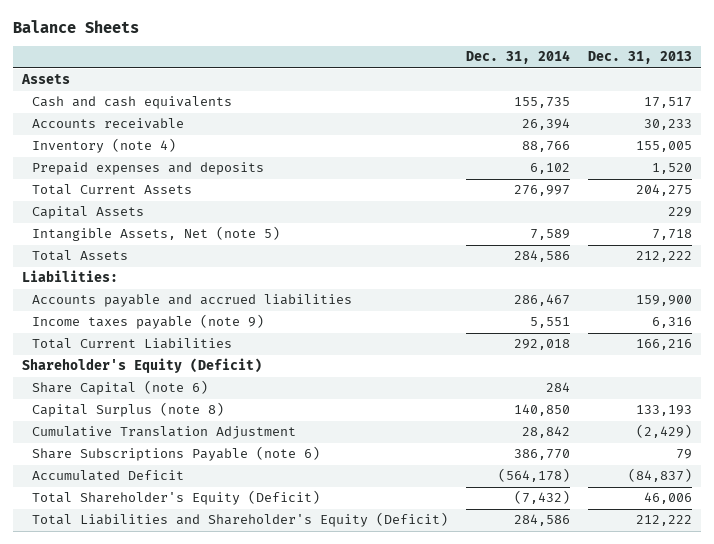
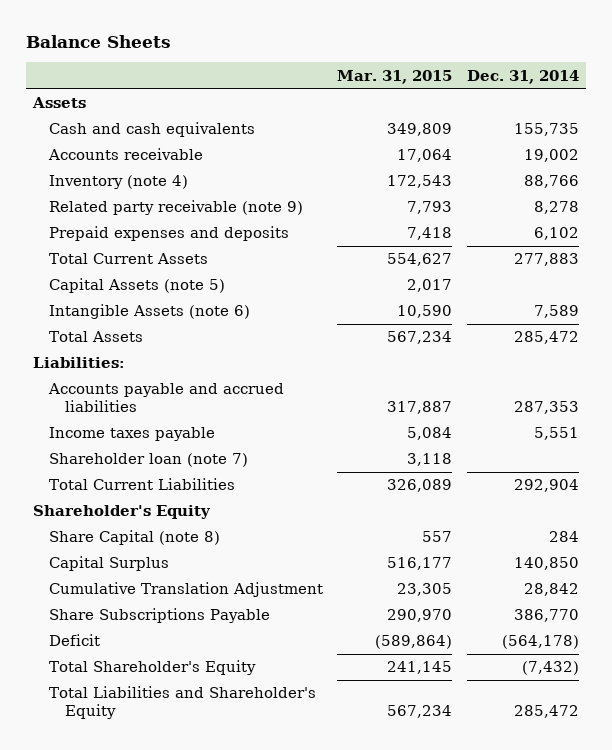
- | Dec. 31, 2014 | Dec. 31, 2013
+ | Mar. 31, 2015 | Dec. 31, 2014
- Accounts receivable | 26,394 | 30,233
+ Accounts receivable | 17,064 | 19,002
+ Related party receivable (note 9) | 7,793 | 8,278
- Total Current Assets | 276,997 | 204,275
- Capital Assets | | 229
- Intangible Assets, Net (note 5) | 7,589 | 7,718
- Total Assets | 284,586 | 212,222
+ Total Current Assets | 554,627 | 277,883
+ Capital Assets (note 5) | 2,017 |
+ Intangible Assets (note 6) | 10,590 | 7,589
+ Total Assets | 567,234 | 285,472
- Accounts payable and accrued liabilities | 286,467 | 159,900
- Income taxes payable (note 9) | 5,551 | 6,316
- Total Current Liabilities | 292,018 | 166,216
- Shareholder's Equity (Deficit)
- Share Capital (note 6) | 284 |
- Capital Surplus (note 8) | 140,850 | 133,193
+ Accounts payable and accrued liabilities | 317,887 | 287,353
+ Income taxes payable | 5,084 | 5,551
+ Shareholder loan (note 7) | 3,118 |
+ Total Current Liabilities | 326,089 | 292,904
+ Shareholder's Equity
+ Share Capital (note 8) | 557 | 284
+ Capital Surplus | 516,177 | 140,850
- Share Subscriptions Payable (note 6) | 386,770 | 79
- Accumulated Deficit | (564,178) | (84,837)
- Total Shareholder's Equity (Deficit) | (7,432) | 46,006
- Total Liabilities and Shareholder's Equity (Deficit) | 284,586 | 212,222
+ Share Subscriptions Payable | 290,970 | 386,770
+ Deficit | (589,864) | (564,178)
+ Total Shareholder's Equity | 241,145 | (7,432)
+ Total Liabilities and Shareholder's Equity | 567,234 | 285,472

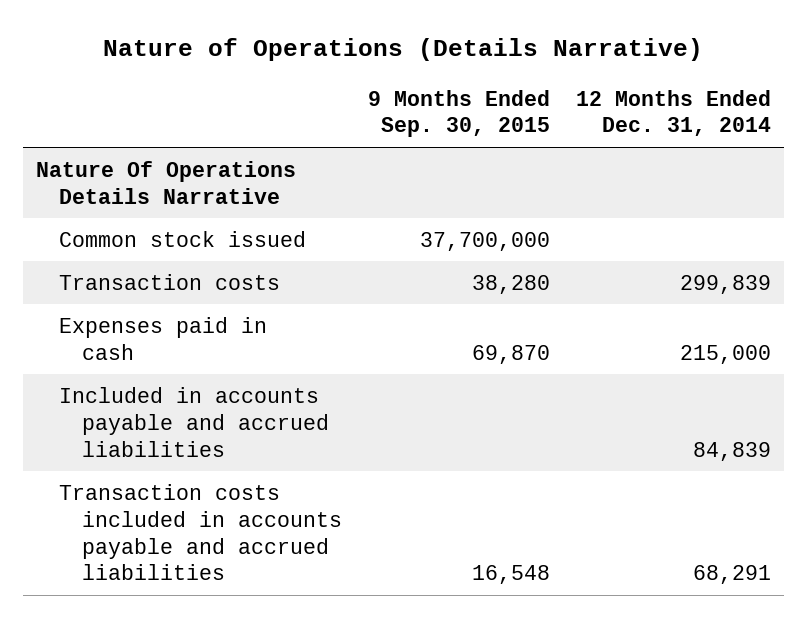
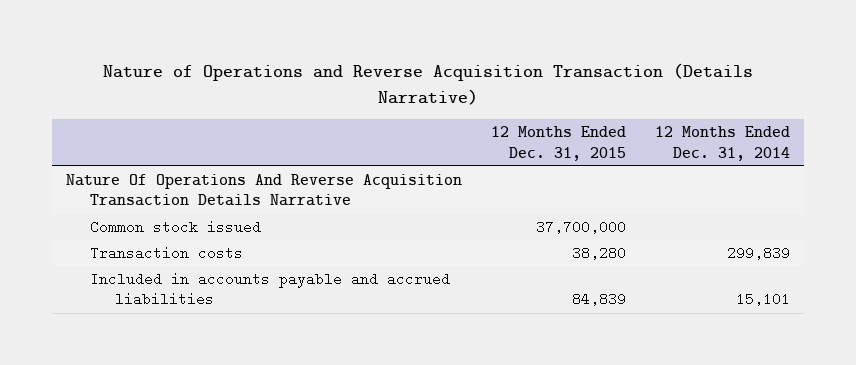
- Nature of Operations (Details Narrative)
+ Nature of Operations and Reverse Acquisition Transaction (Details Narrative)
- | 9 Months Ended Sep. 30, 2015 | 12 Months Ended Dec. 31, 2014
+ | 12 Months Ended Dec. 31, 2015 | 12 Months Ended Dec. 31, 2014
- Nature Of Operations Details Narrative
+ Nature Of Operations And Reverse Acquisition Transaction Details Narrative
- Expenses paid in cash | 69,870 | 215,000
- Included in accounts payable and accrued liabilities | | 84,839
- Transaction costs included in accounts payable and accrued liabilities | 16,548 | 68,291
+ Included in accounts payable and accrued liabilities | 84,839 | 15,101

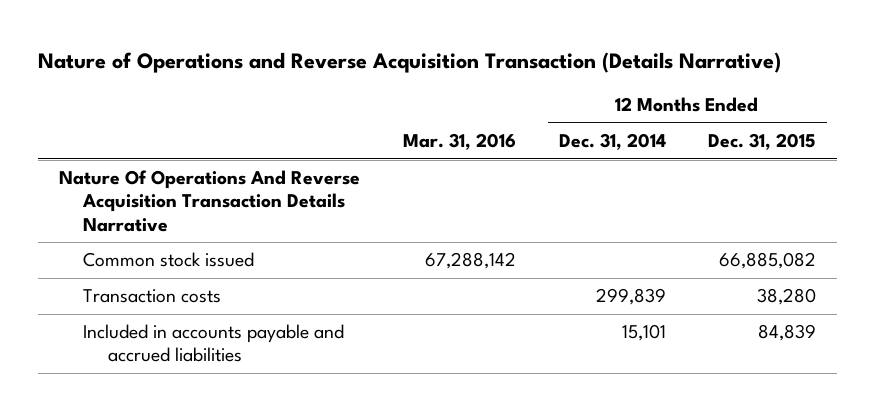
- | 12 Months Ended Dec. 31, 2015 | 12 Months Ended Dec. 31, 2014
+ | Mar. 31, 2016 | 12 Months Ended Dec. 31, 2014 | 12 Months Ended Dec. 31, 2015
- Common stock issued | 37,700,000 |
+ Common stock issued | 67,288,142 | | 66,885,082

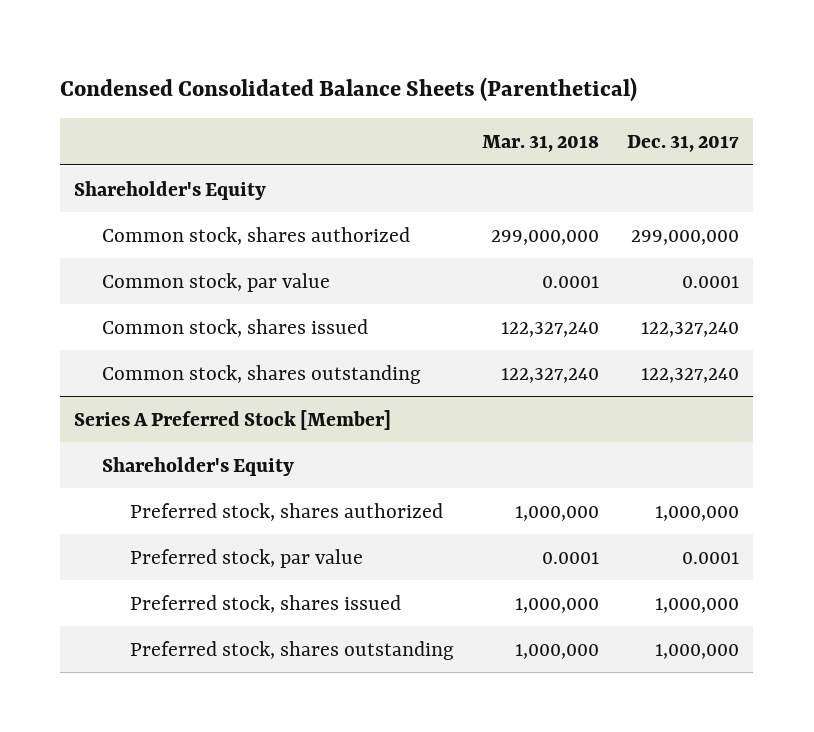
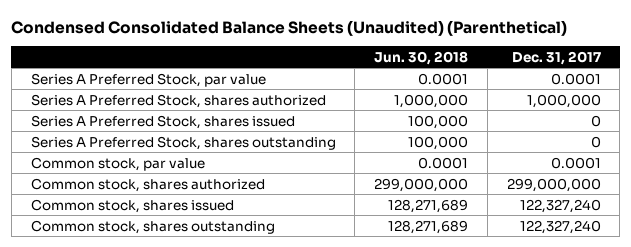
- Condensed Consolidated Balance Sheets (Parenthetical)
+ Condensed Consolidated Balance Sheets (Unaudited) (Parenthetical)
- | Mar. 31, 2018 | Dec. 31, 2017
+ | Jun. 30, 2018 | Dec. 31, 2017
- Shareholder's Equity
+ Series A Preferred Stock, par value | 0.0001 | 0.0001
+ Series A Preferred Stock, shares authorized | 1,000,000 | 1,000,000
+ Series A Preferred Stock, shares issued | 100,000 | 0
+ Series A Preferred Stock, shares outstanding | 100,000 | 0
moved down: Common stock, shares authorized | 299,000,000 | 299,000,000
- Series A Preferred Stock [Member]
- Shareholder's Equity
- Preferred stock, shares authorized | 1,000,000 | 1,000,000
- Preferred stock, par value | 0.0001 | 0.0001
- Preferred stock, shares issued | 1,000,000 | 1,000,000
- Preferred stock, shares outstanding | 1,000,000 | 1,000,000

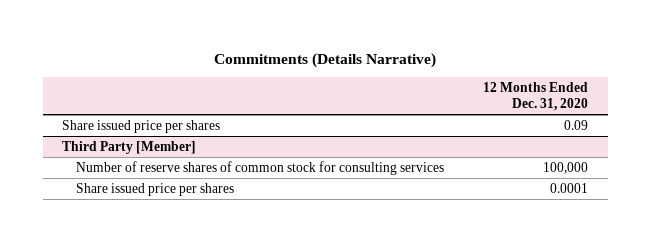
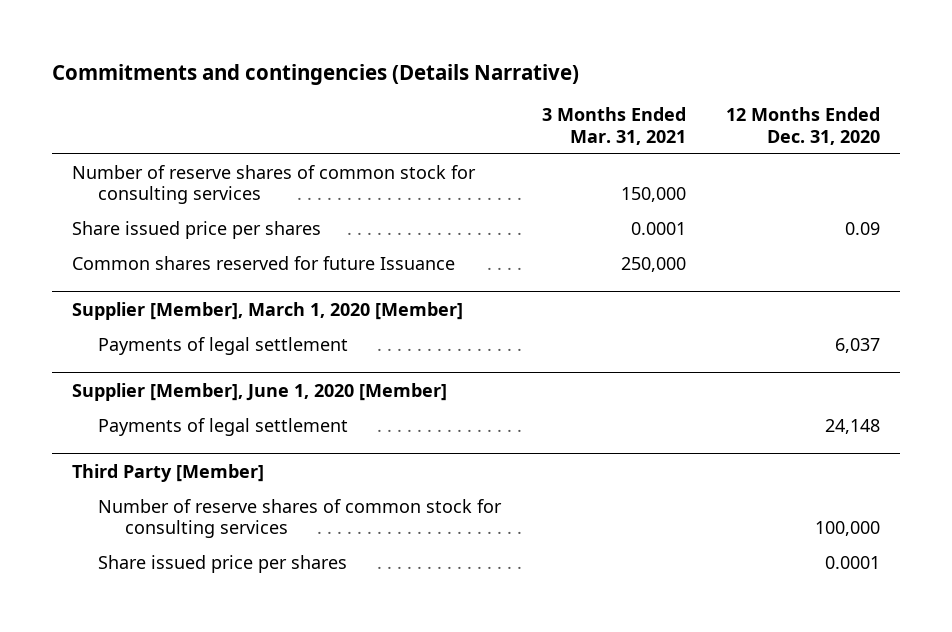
- Commitments (Details Narrative)
+ Commitments and contingencies (Details Narrative)
- | 12 Months Ended Dec. 31, 2020
+ | 3 Months Ended Mar. 31, 2021 | 12 Months Ended Dec. 31, 2020
+ Number of reserve shares of common stock for consulting services | 150,000 |
+ Common shares reserved for future Issuance | 250,000 |
+ Supplier [Member], March 1, 2020 [Member]
+ Payments of legal settlement | | 6,037
+ Supplier [Member], June 1, 2020 [Member]
+ Payments of legal settlement | | 24,148

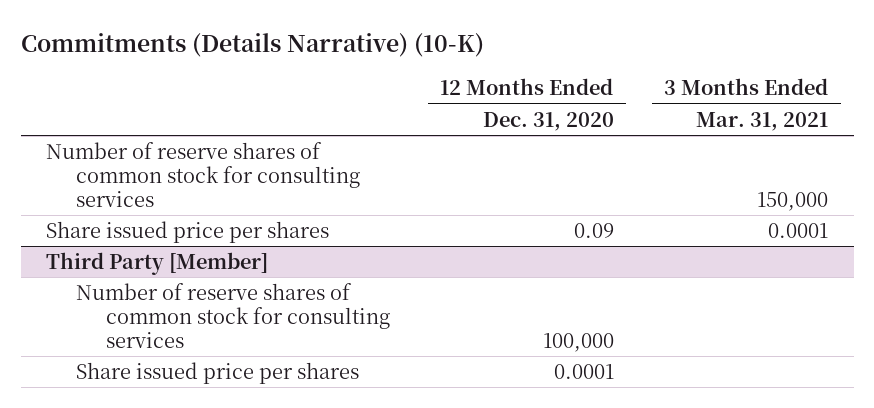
- Commitments and contingencies (Details Narrative)
+ Commitments (Details Narrative) (10-K)
- | 3 Months Ended Mar. 31, 2021 | 12 Months Ended Dec. 31, 2020
+ | 12 Months Ended Dec. 31, 2020 | 3 Months Ended Mar. 31, 2021
- Common shares reserved for future Issuance | 250,000 |
- Supplier [Member], March 1, 2020 [Member]
- Payments of legal settlement | | 6,037
- Supplier [Member], June 1, 2020 [Member]
- Payments of legal settlement | | 24,148

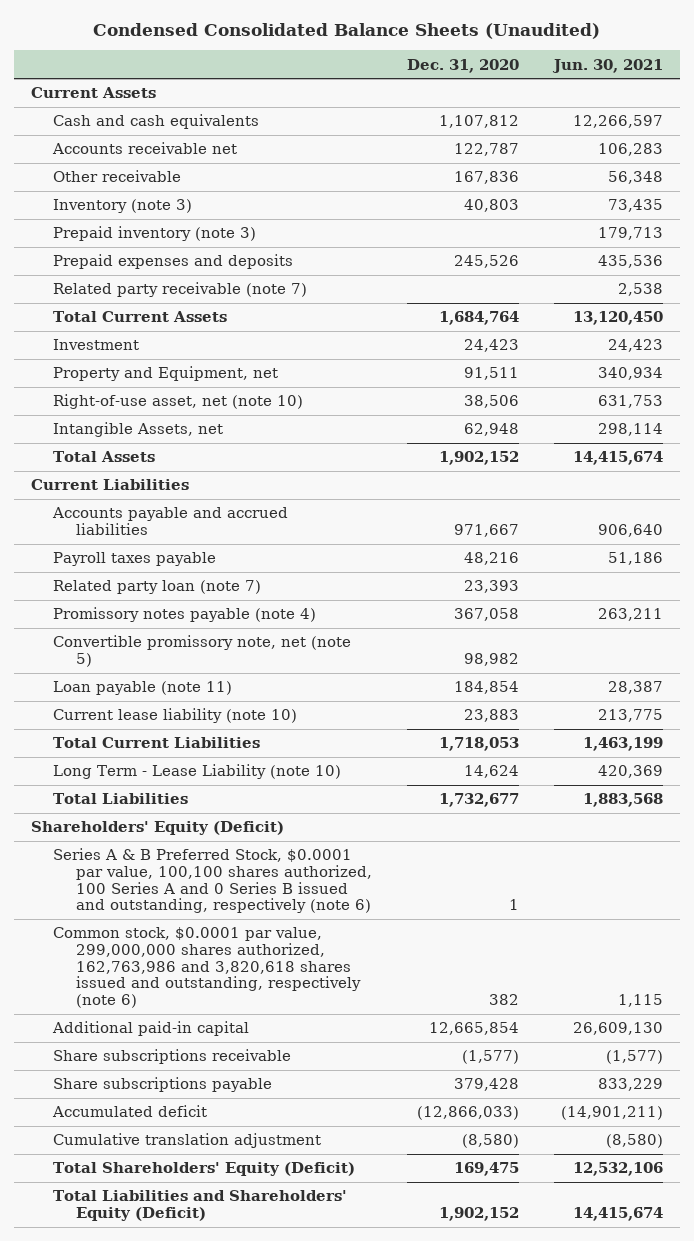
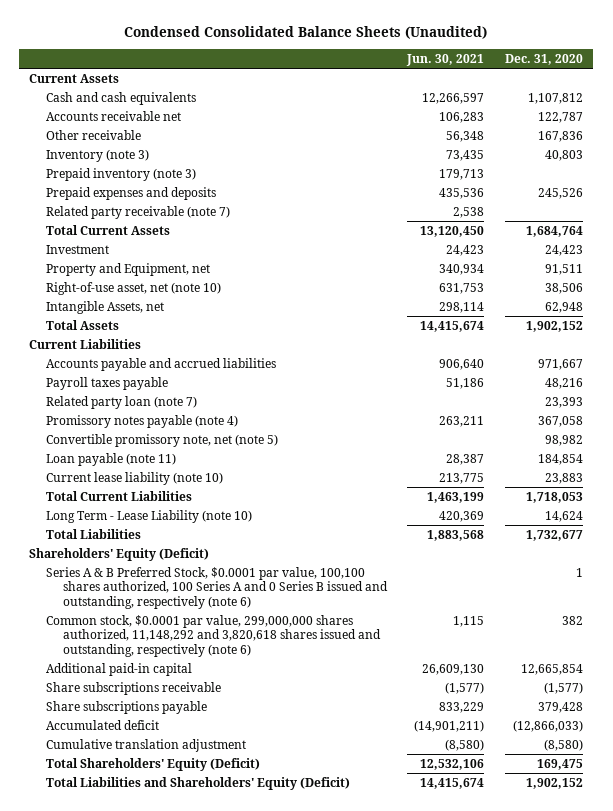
- | Dec. 31, 2020 | Jun. 30, 2021
+ | Jun. 30, 2021 | Dec. 31, 2020
- Common stock, $0.0001 par value, 299,000,000 shares authorized, 162,763,986 and 3,820,618 shares issued and outstanding, respectively (note 6) | 382 | 1,115
+ Common stock, $0.0001 par value, 299,000,000 shares authorized, 11,148,292 and 3,820,618 shares issued and outstanding, respectively (note 6) | 1,115 | 382

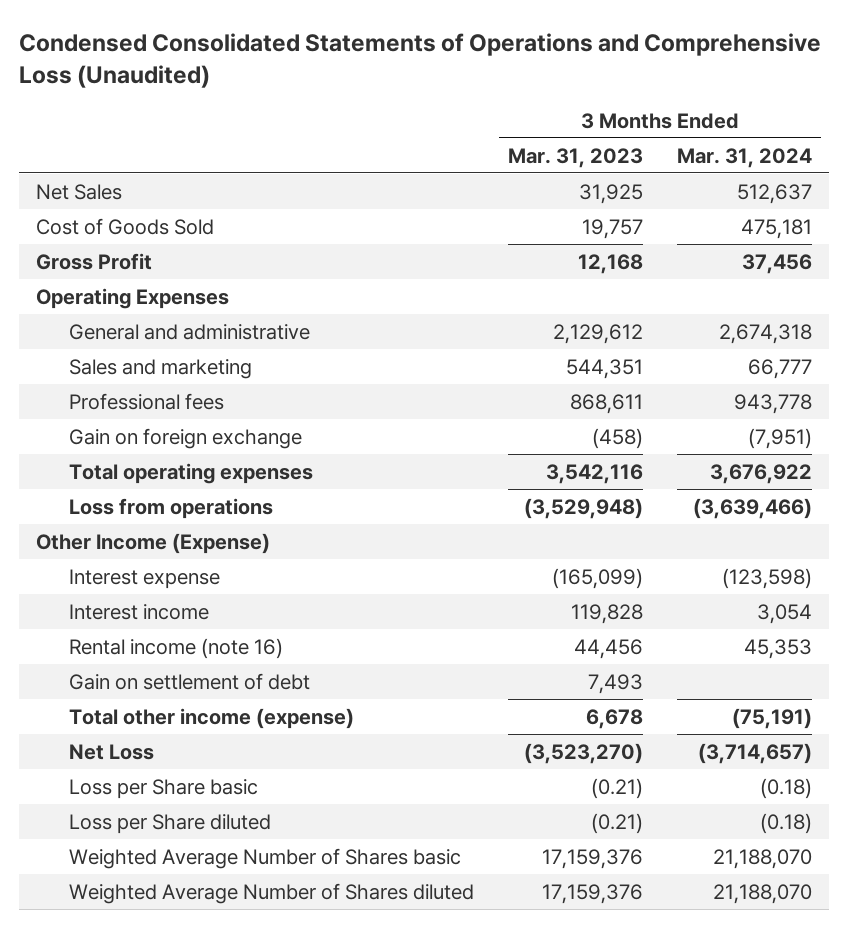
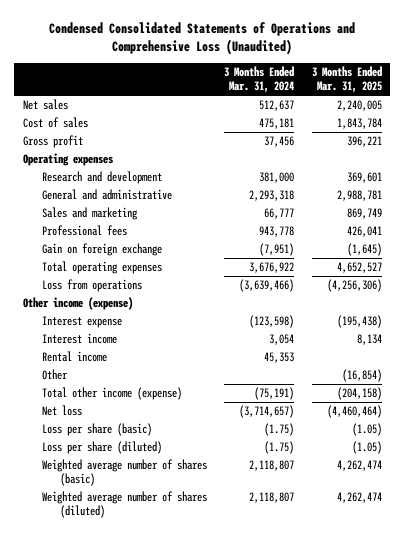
- | 3 Months Ended Mar. 31, 2023 | 3 Months Ended Mar. 31, 2024
+ | 3 Months Ended Mar. 31, 2024 | 3 Months Ended Mar. 31, 2025
- Net Sales | 31,925 | 512,637
- Cost of Goods Sold | 19,757 | 475,181
- Gross Profit | 12,168 | 37,456
- Operating Expenses
- General and administrative | 2,129,612 | 2,674,318
+ Net sales | 512,637 | 2,240,005
+ Cost of sales | 475,181 | 1,843,784
+ Gross profit | 37,456 | 396,221
+ Operating expenses
+ Research and development | 381,000 | 369,601
+ General and administrative | 2,293,318 | 2,988,781
- Other Income (Expense)
+ Other income (expense)
- Rental income (note 16) | 44,456 | 45,353
- Gain on settlement of debt | 7,493 |
+ Rental income | 45,353 |
+ Other | | (16,854)
- Net Loss | (3,523,270) | (3,714,657)
- Loss per Share basic | (0.21) | (0.18)
- Loss per Share diluted | (0.21) | (0.18)
- Weighted Average Number of Shares basic | 17,159,376 | 21,188,070
- Weighted Average Number of Shares diluted | 17,159,376 | 21,188,070
+ Net loss | (3,714,657) | (4,460,464)
+ Loss per share (basic) | (1.75) | (1.05)
+ Loss per share (diluted) | (1.75) | (1.05)
+ Weighted average number of shares (basic) | 2,118,807 | 4,262,474
+ Weighted average number of shares (diluted) | 2,118,807 | 4,262,474

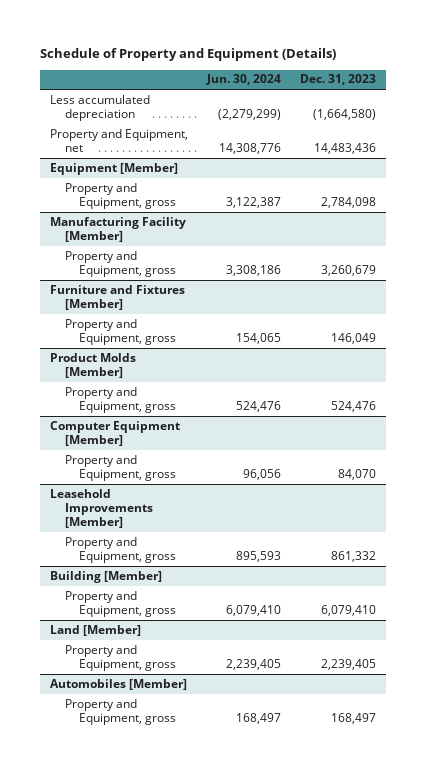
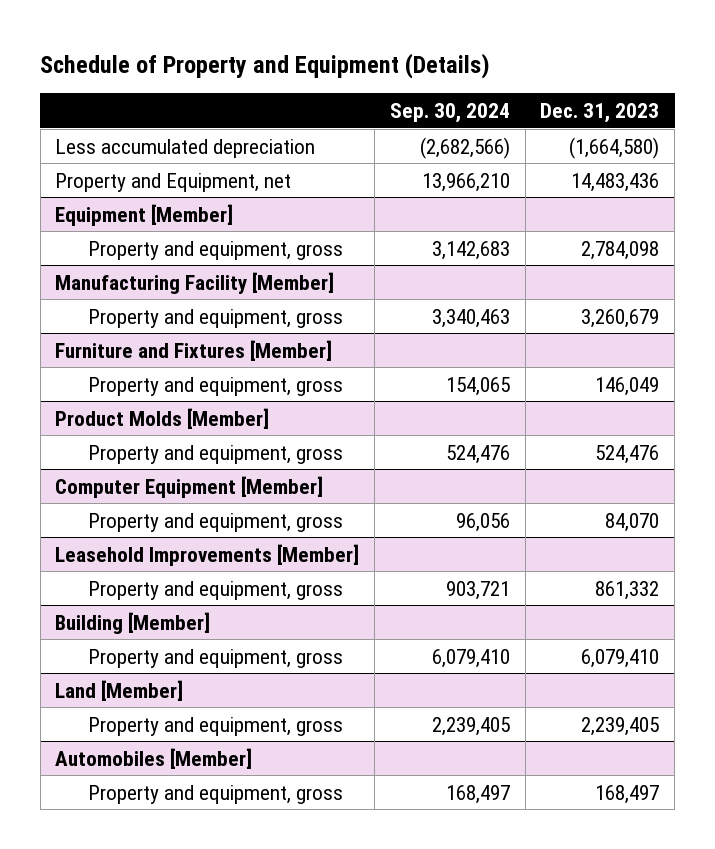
- | Jun. 30, 2024 | Dec. 31, 2023
+ | Sep. 30, 2024 | Dec. 31, 2023
@ Equipment [Member]
- Property and Equipment, gross | 3,122,387 | 2,784,098
+ Property and equipment, gross | 3,142,683 | 2,784,098
@ Manufacturing Facility [Member]
- Property and Equipment, gross | 3,308,186 | 3,260,679
+ Property and equipment, gross | 3,340,463 | 3,260,679
@ Furniture and Fixtures [Member]
- Property and Equipment, gross | 154,065 | 146,049
+ Property and equipment, gross | 154,065 | 146,049
@ Product Molds [Member]
- Property and Equipment, gross | 524,476 | 524,476
+ Property and equipment, gross | 524,476 | 524,476
@ Computer Equipment [Member]
- Property and Equipment, gross | 96,056 | 84,070
+ Property and equipment, gross | 96,056 | 84,070
@ Leasehold Improvements [Member]
- Property and Equipment, gross | 895,593 | 861,332
+ Property and equipment, gross | 903,721 | 861,332
@ Building [Member]
- Property and Equipment, gross | 6,079,410 | 6,079,410
+ Property and equipment, gross | 6,079,410 | 6,079,410
@ Land [Member]
- Property and Equipment, gross | 2,239,405 | 2,239,405
+ Property and equipment, gross | 2,239,405 | 2,239,405
@ Automobiles [Member]
- Property and Equipment, gross | 168,497 | 168,497
+ Property and equipment, gross | 168,497 | 168,497

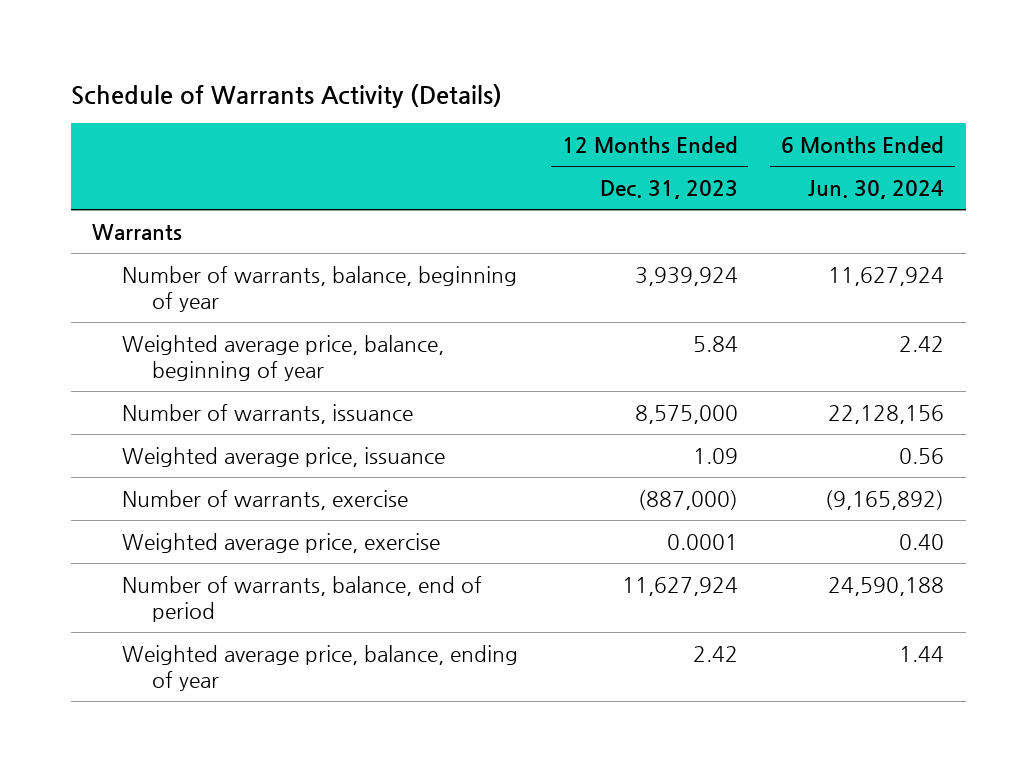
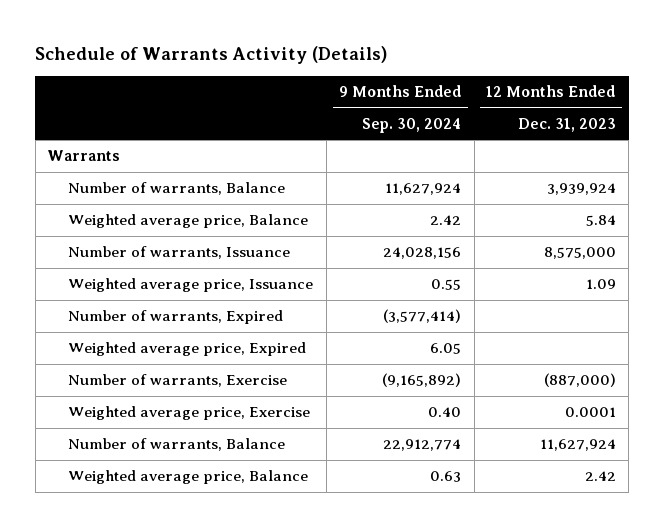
- | 12 Months Ended Dec. 31, 2023 | 6 Months Ended Jun. 30, 2024
+ | 9 Months Ended Sep. 30, 2024 | 12 Months Ended Dec. 31, 2023
- Number of warrants, balance, beginning of year | 3,939,924 | 11,627,924
- Weighted average price, balance, beginning of year | 5.84 | 2.42
- Number of warrants, issuance | 8,575,000 | 22,128,156
- Weighted average price, issuance | 1.09 | 0.56
- Number of warrants, exercise | (887,000) | (9,165,892)
- Weighted average price, exercise | 0.0001 | 0.40
- Number of warrants, balance, end of period | 11,627,924 | 24,590,188
- Weighted average price, balance, ending of year | 2.42 | 1.44
+ Number of warrants, Balance | 11,627,924 | 3,939,924
+ Weighted average price, Balance | 2.42 | 5.84
+ Number of warrants, Issuance | 24,028,156 | 8,575,000
+ Weighted average price, Issuance | 0.55 | 1.09
+ Number of warrants, Expired | (3,577,414) |
+ Weighted average price, Expired | 6.05 |
+ Number of warrants, Exercise | (9,165,892) | (887,000)
+ Weighted average price, Exercise | 0.40 | 0.0001
+ Number of warrants, Balance | 22,912,774 | 11,627,924
+ Weighted average price, Balance | 0.63 | 2.42

